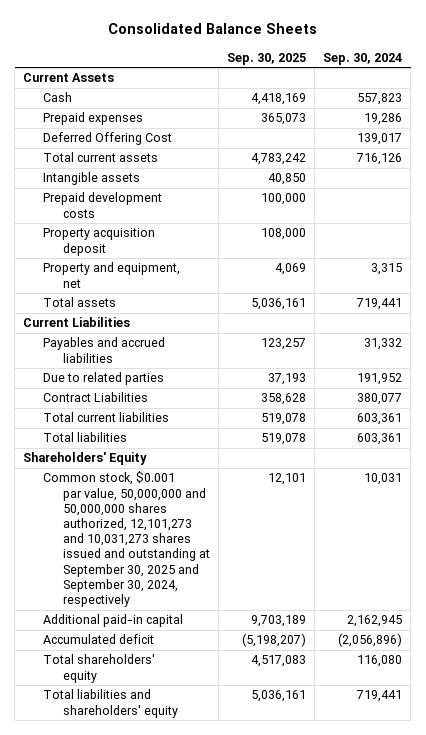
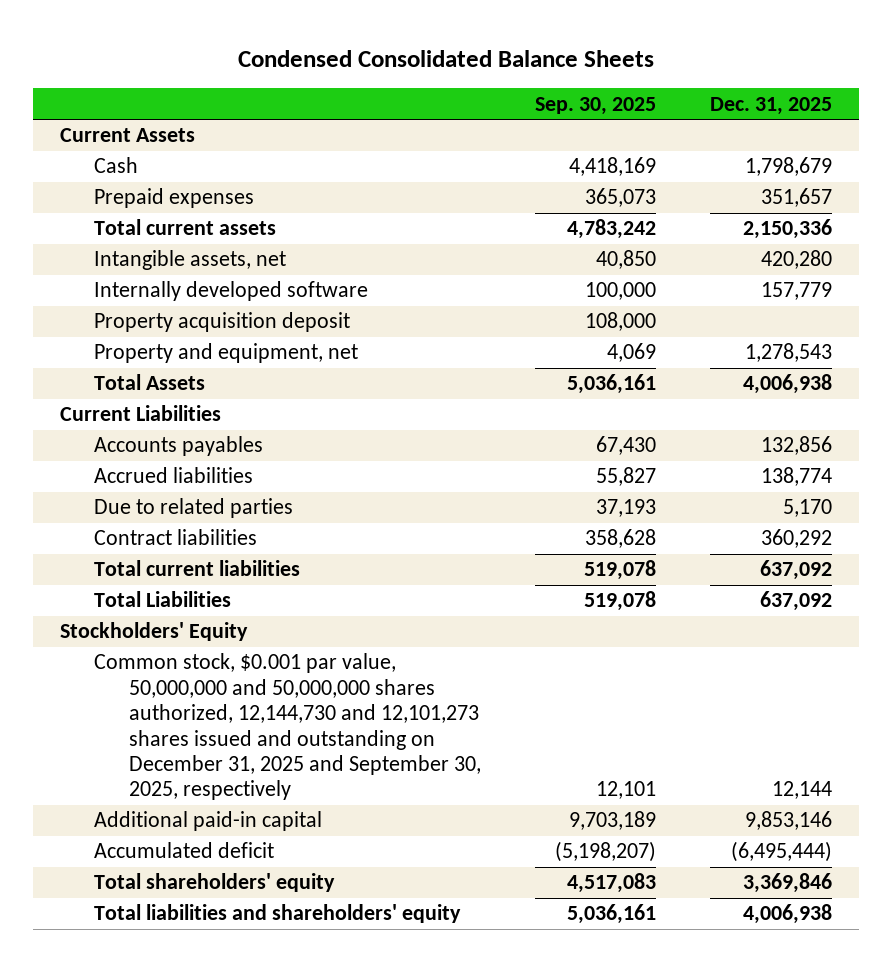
- Consolidated Balance Sheets
+ Condensed Consolidated Balance Sheets
- | Sep. 30, 2025 | Sep. 30, 2024
+ | Sep. 30, 2025 | Dec. 31, 2025
- Deferred Offering Cost | | 139,017
- Intangible assets | 40,850 |
- Prepaid development costs | 100,000 |
+ Intangible assets, net | 40,850 | 420,280
+ Internally developed software | 100,000 | 157,779
- Total assets | 5,036,161 | 719,441
+ Total Assets | 5,036,161 | 4,006,938
- Payables and accrued liabilities | 123,257 | 31,332
+ Accounts payables | 67,430 | 132,856
+ Accrued liabilities | 55,827 | 138,774
- Contract Liabilities | 358,628 | 380,077
+ Contract liabilities | 358,628 | 360,292
- Total liabilities | 519,078 | 603,361
- Shareholders' Equity
- Common stock, $0.001 par value, 50,000,000 and 50,000,000 shares authorized, 12,101,273 and 10,031,273 shares issued and outstanding at September 30, 2025 and September 30, 2024, respectively | 12,101 | 10,031
+ Total Liabilities | 519,078 | 637,092
+ Stockholders' Equity
+ Common stock, $0.001 par value, 50,000,000 and 50,000,000 shares authorized, 12,144,730 and 12,101,273 shares issued and outstanding on December 31, 2025 and September 30, 2025, respectively | 12,101 | 12,144

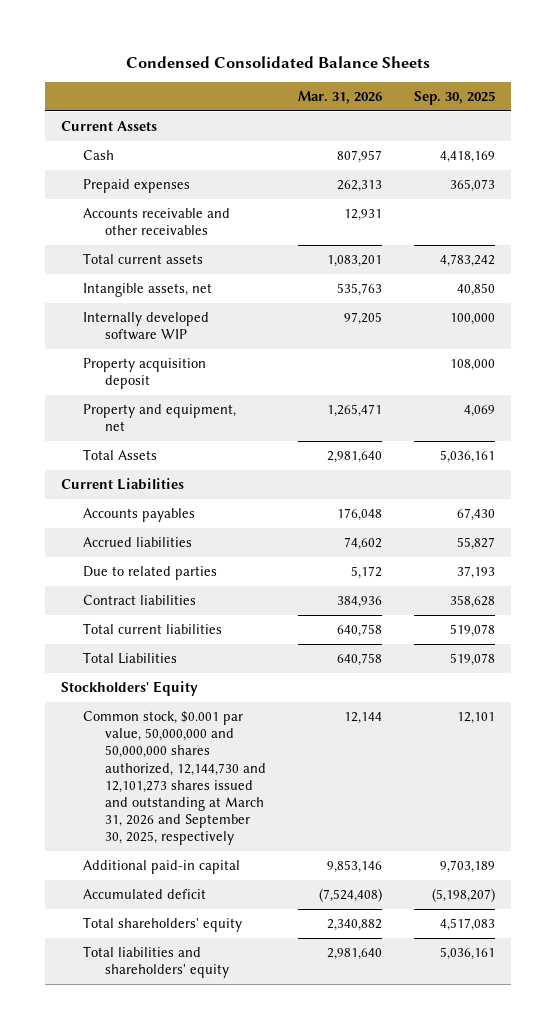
- | Sep. 30, 2025 | Dec. 31, 2025
+ | Mar. 31, 2026 | Sep. 30, 2025
+ Accounts receivable and other receivables | 12,931 |
- Internally developed software | 100,000 | 157,779
+ Internally developed software WIP | 97,205 | 100,000
- Common stock, $0.001 par value, 50,000,000 and 50,000,000 shares authorized, 12,144,730 and 12,101,273 shares issued and outstanding on December 31, 2025 and September 30, 2025, respectively | 12,101 | 12,144
+ Common stock, $0.001 par value, 50,000,000 and 50,000,000 shares authorized, 12,144,730 and 12,101,273 shares issued and outstanding at March 31, 2026 and September 30, 2025, respectively | 12,144 | 12,101

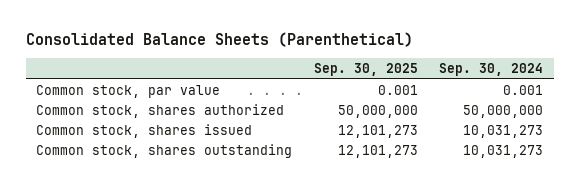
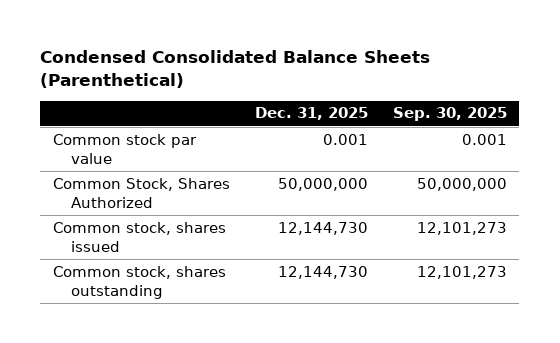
- Consolidated Balance Sheets (Parenthetical)
+ Condensed Consolidated Balance Sheets (Parenthetical)
- | Sep. 30, 2025 | Sep. 30, 2024
+ | Dec. 31, 2025 | Sep. 30, 2025
- Common stock, par value | 0.001 | 0.001
- Common stock, shares authorized | 50,000,000 | 50,000,000
+ Common stock par value | 0.001 | 0.001
+ Common Stock, Shares Authorized | 50,000,000 | 50,000,000

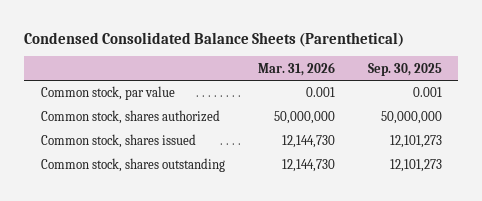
- | Dec. 31, 2025 | Sep. 30, 2025
+ | Mar. 31, 2026 | Sep. 30, 2025
- Common stock par value | 0.001 | 0.001
- Common Stock, Shares Authorized | 50,000,000 | 50,000,000
+ Common stock, par value | 0.001 | 0.001
+ Common stock, shares authorized | 50,000,000 | 50,000,000

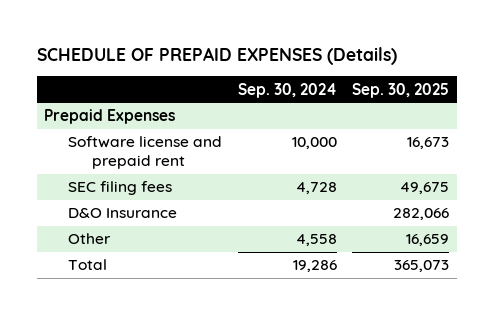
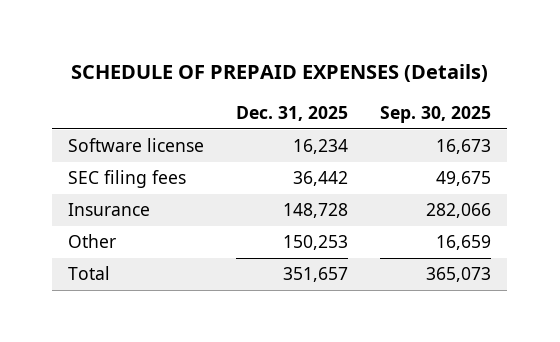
- | Sep. 30, 2024 | Sep. 30, 2025
+ | Dec. 31, 2025 | Sep. 30, 2025
- Prepaid Expenses
- Software license and prepaid rent | 10,000 | 16,673
+ Software license | 16,234 | 16,673
- D&O Insurance | | 282,066
+ Insurance | 148,728 | 282,066

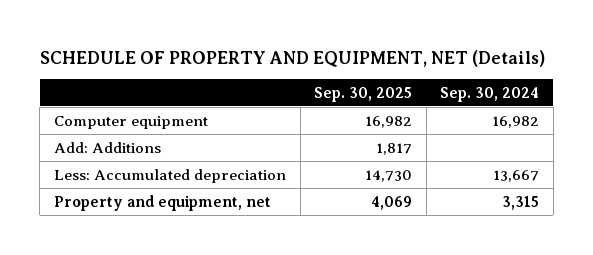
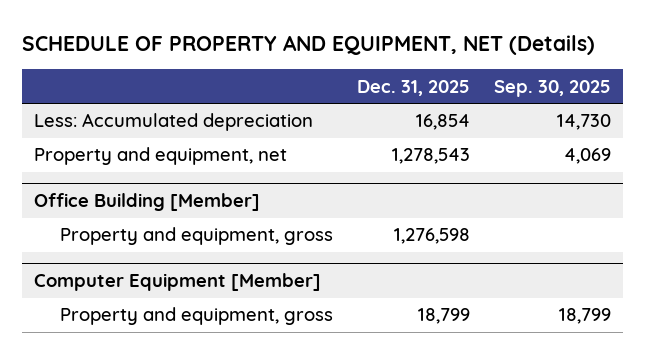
- | Sep. 30, 2025 | Sep. 30, 2024
+ | Dec. 31, 2025 | Sep. 30, 2025
- Computer equipment | 16,982 | 16,982
- Add: Additions | 1,817 |
+ Office Building [Member]
+ Property and equipment, gross | 1,276,598 |
+ Computer Equipment [Member]
+ Property and equipment, gross | 18,799 | 18,799

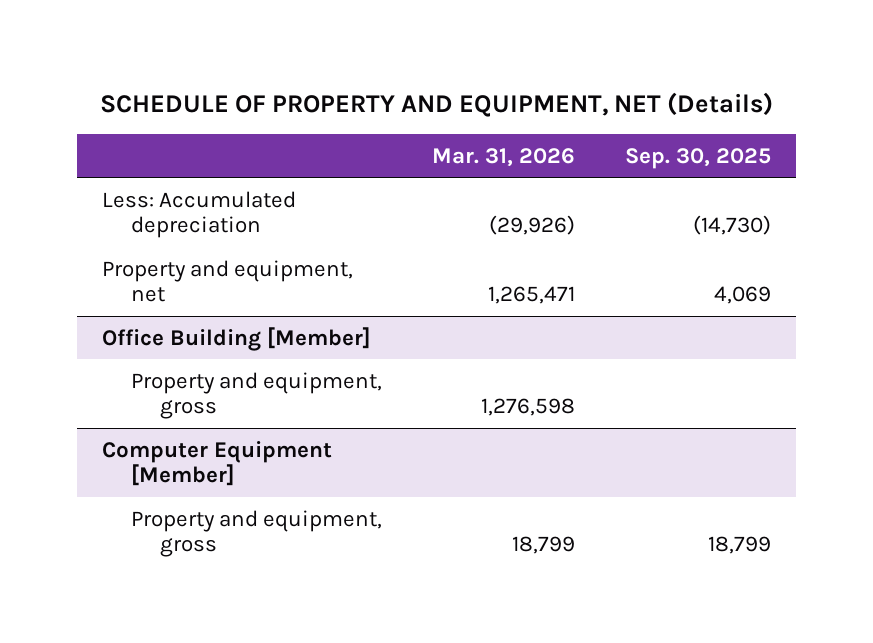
- | Dec. 31, 2025 | Sep. 30, 2025
+ | Mar. 31, 2026 | Sep. 30, 2025
- Less: Accumulated depreciation | 16,854 | 14,730
+ Less: Accumulated depreciation | (29,926) | (14,730)

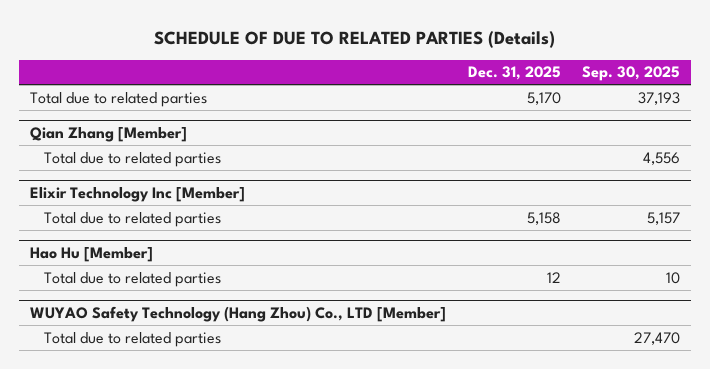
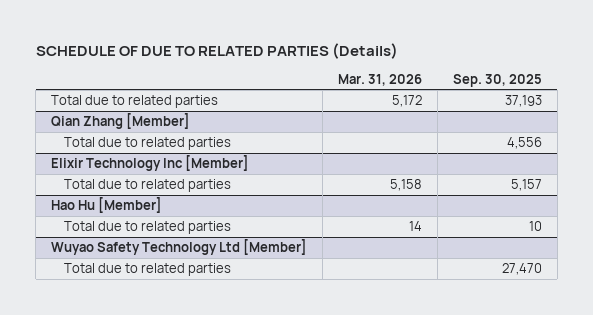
- | Dec. 31, 2025 | Sep. 30, 2025
+ | Mar. 31, 2026 | Sep. 30, 2025
- WUYAO Safety Technology (Hang Zhou) Co., LTD [Member]
+ Wuyao Safety Technology Ltd [Member]

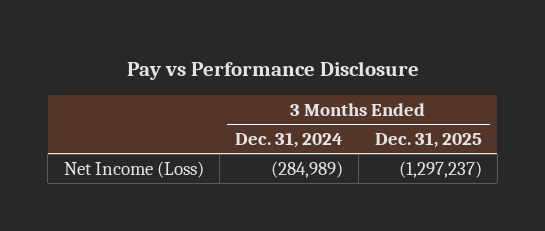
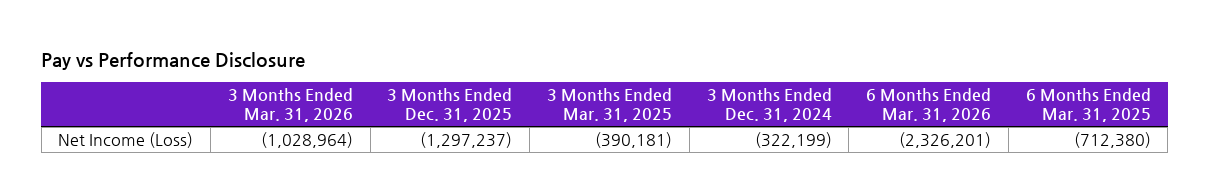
- | 3 Months Ended Dec. 31, 2024 | 3 Months Ended Dec. 31, 2025
+ | 3 Months Ended Mar. 31, 2026 | 3 Months Ended Dec. 31, 2025 | 3 Months Ended Mar. 31, 2025 | 3 Months Ended Dec. 31, 2024 | 6 Months Ended Mar. 31, 2026 | 6 Months Ended Mar. 31, 2025
- Net Income (Loss) | (284,989) | (1,297,237)
+ Net Income (Loss) | (1,028,964) | (1,297,237) | (390,181) | (322,199) | (2,326,201) | (712,380)

